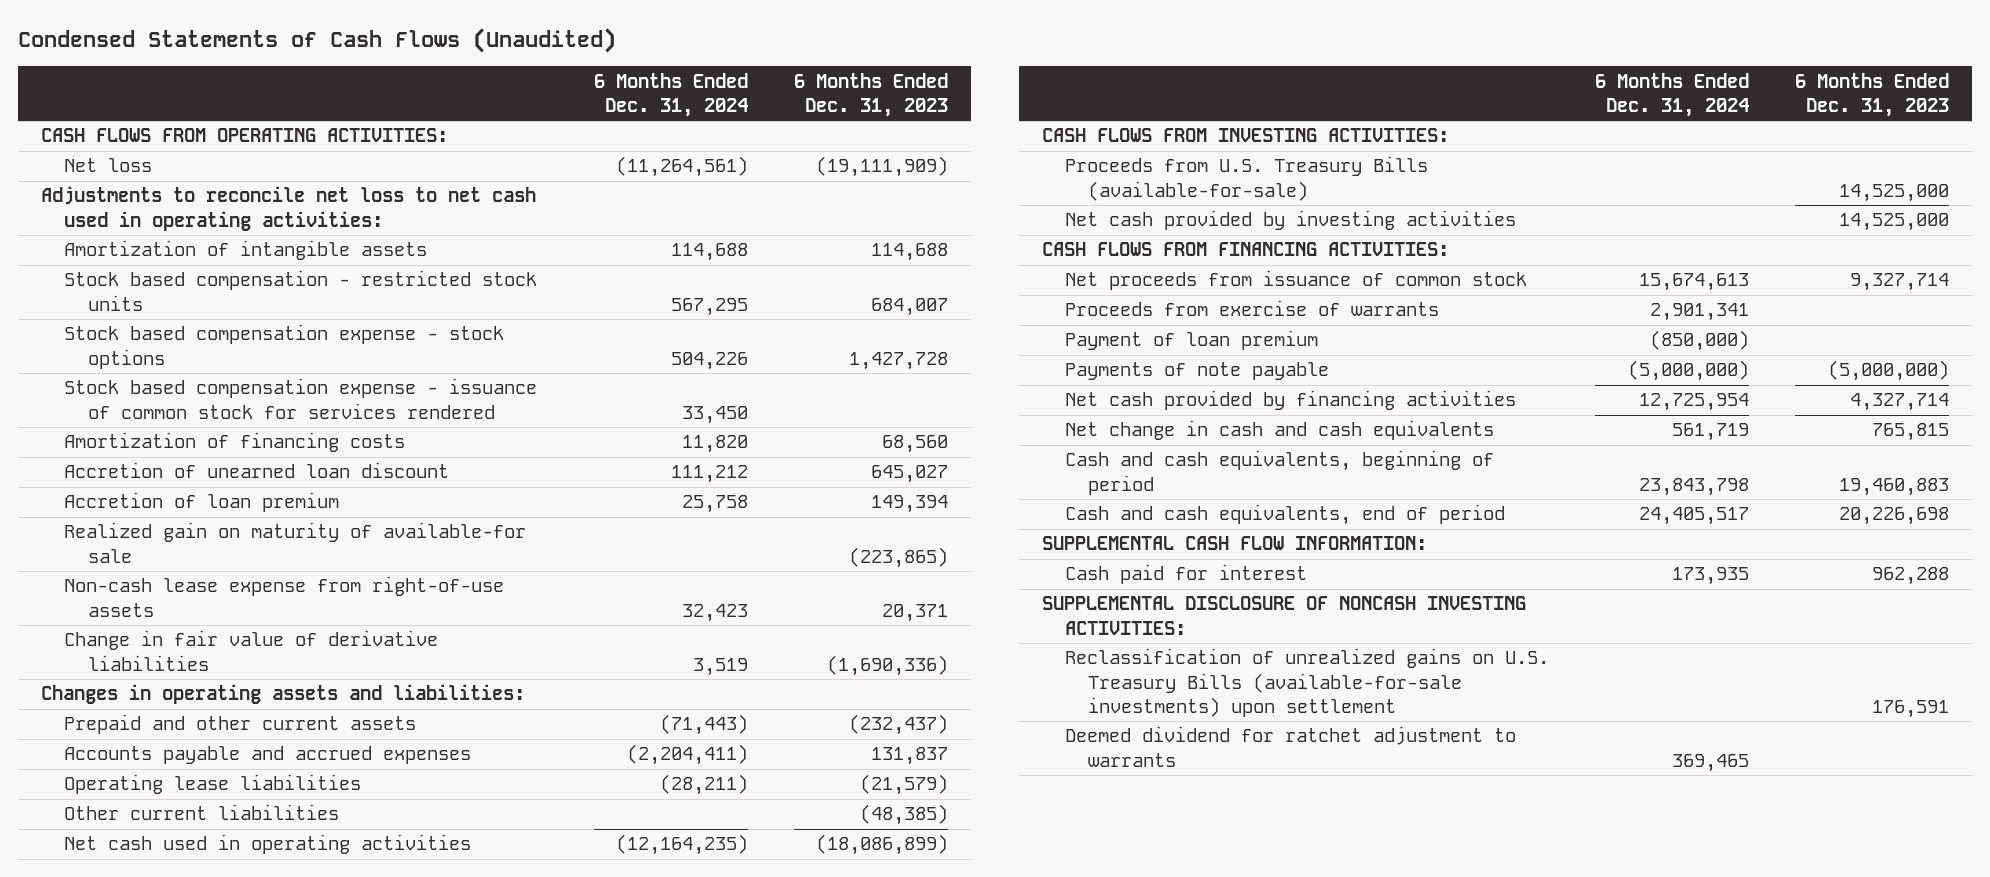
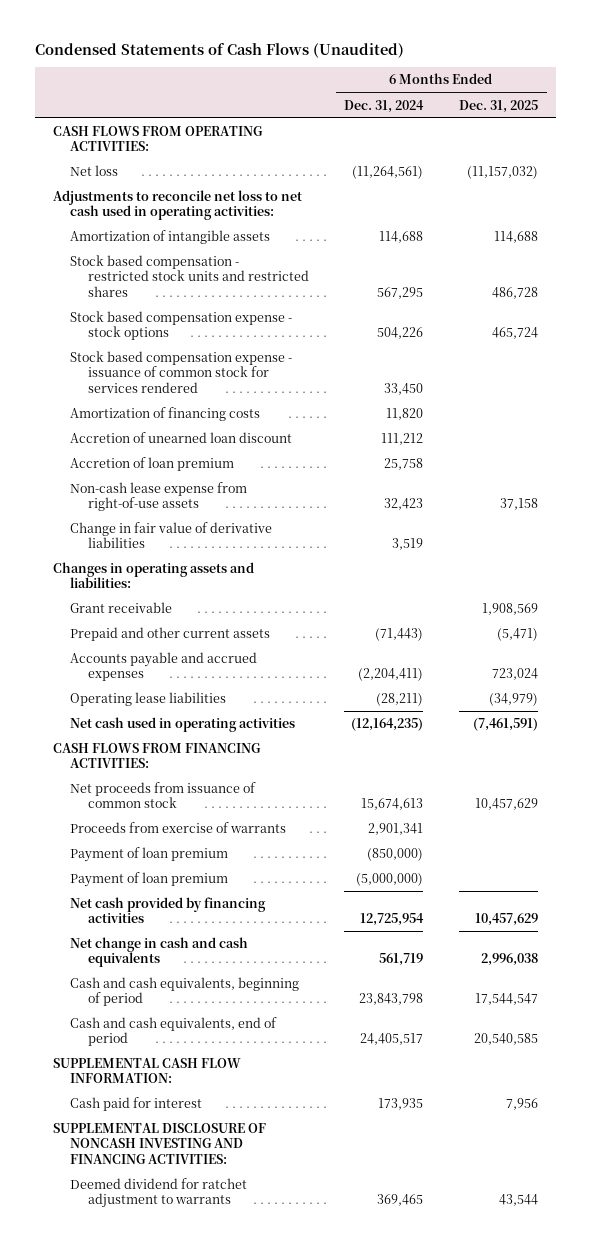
- | 6 Months Ended Dec. 31, 2024 | 6 Months Ended Dec. 31, 2023
+ | 6 Months Ended Dec. 31, 2024 | 6 Months Ended Dec. 31, 2025
- Stock based compensation - restricted stock units | 567,295 | 684,007
+ Stock based compensation - restricted stock units and restricted shares | 567,295 | 486,728
- Realized gain on maturity of available-for sale | | (223,865)
+ Grant receivable | | 1,908,569
- Other current liabilities | | (48,385)
- CASH FLOWS FROM INVESTING ACTIVITIES:
- Proceeds from U.S. Treasury Bills (available-for-sale) | | 14,525,000
- Net cash provided by investing activities | | 14,525,000
- Payments of note payable | (5,000,000) | (5,000,000)
+ Payment of loan premium | (5,000,000) |
- SUPPLEMENTAL DISCLOSURE OF NONCASH INVESTING ACTIVITIES:
- Reclassification of unrealized gains on U.S. Treasury Bills (available-for-sale investments) upon settlement | | 176,591
+ SUPPLEMENTAL DISCLOSURE OF NONCASH INVESTING AND FINANCING ACTIVITIES:

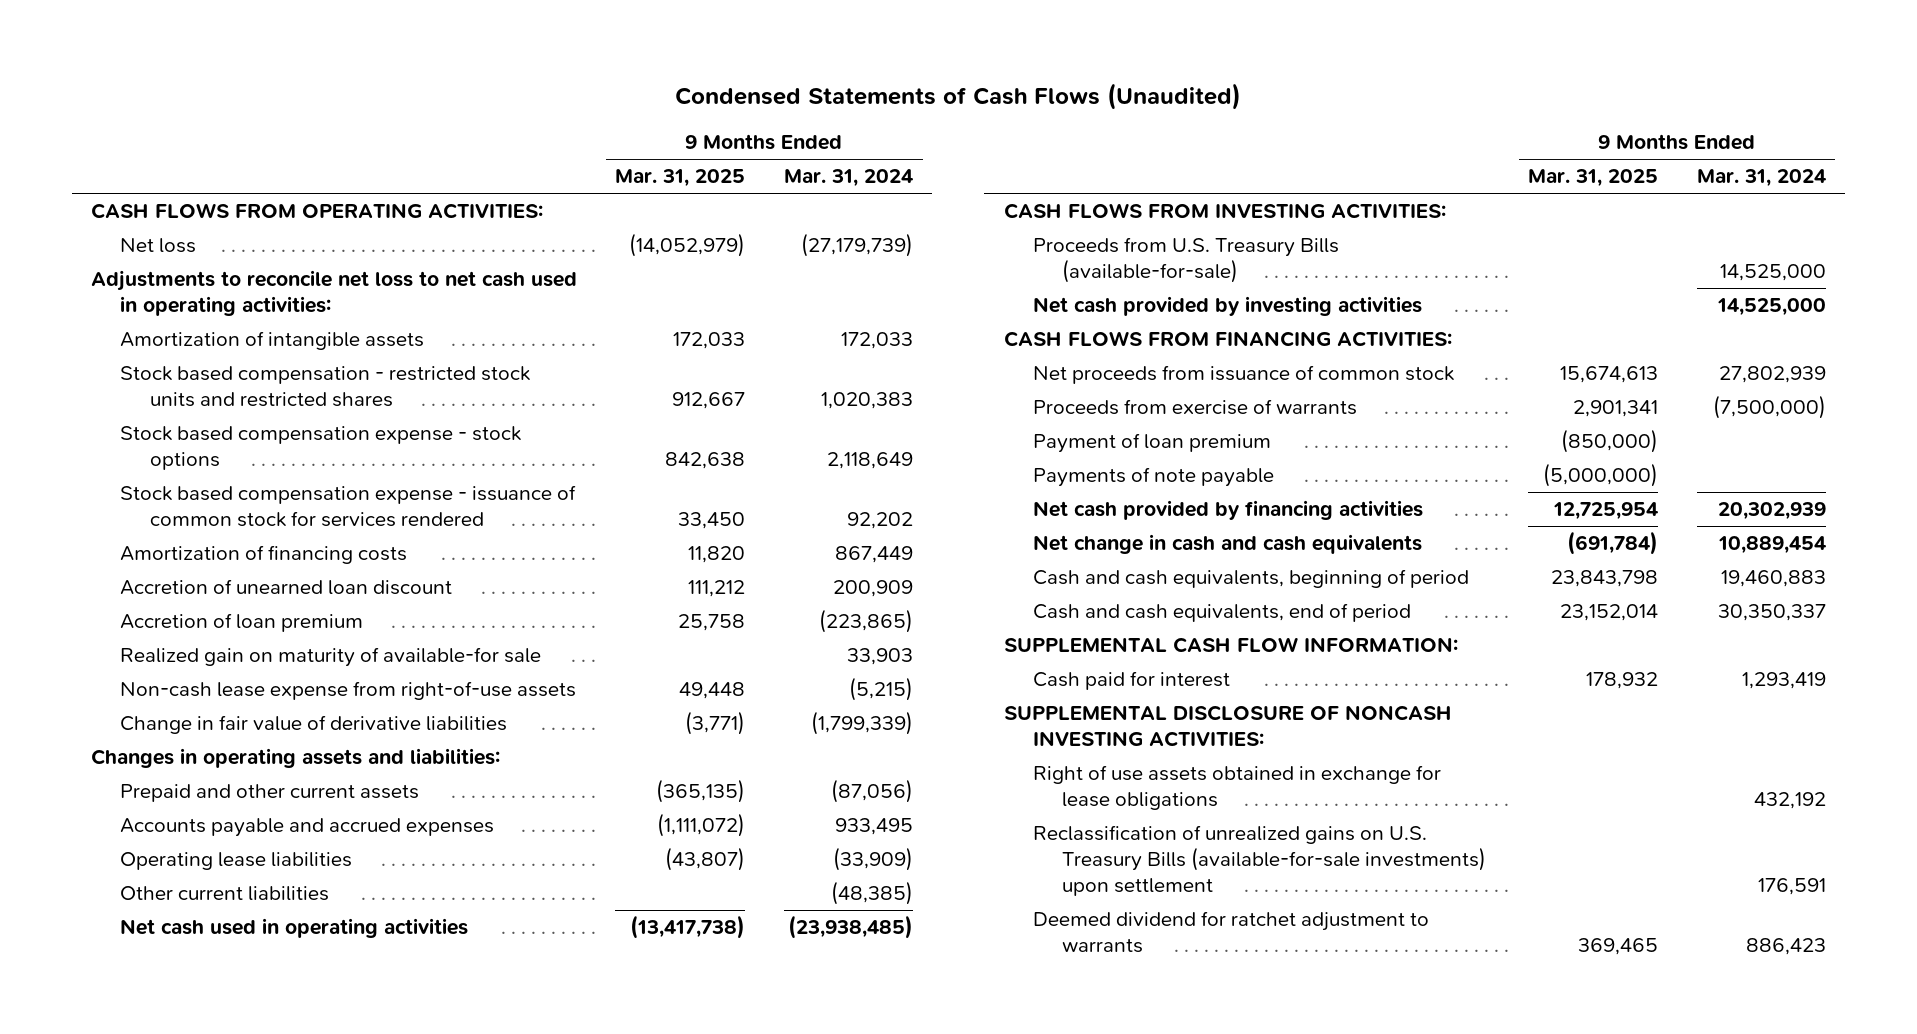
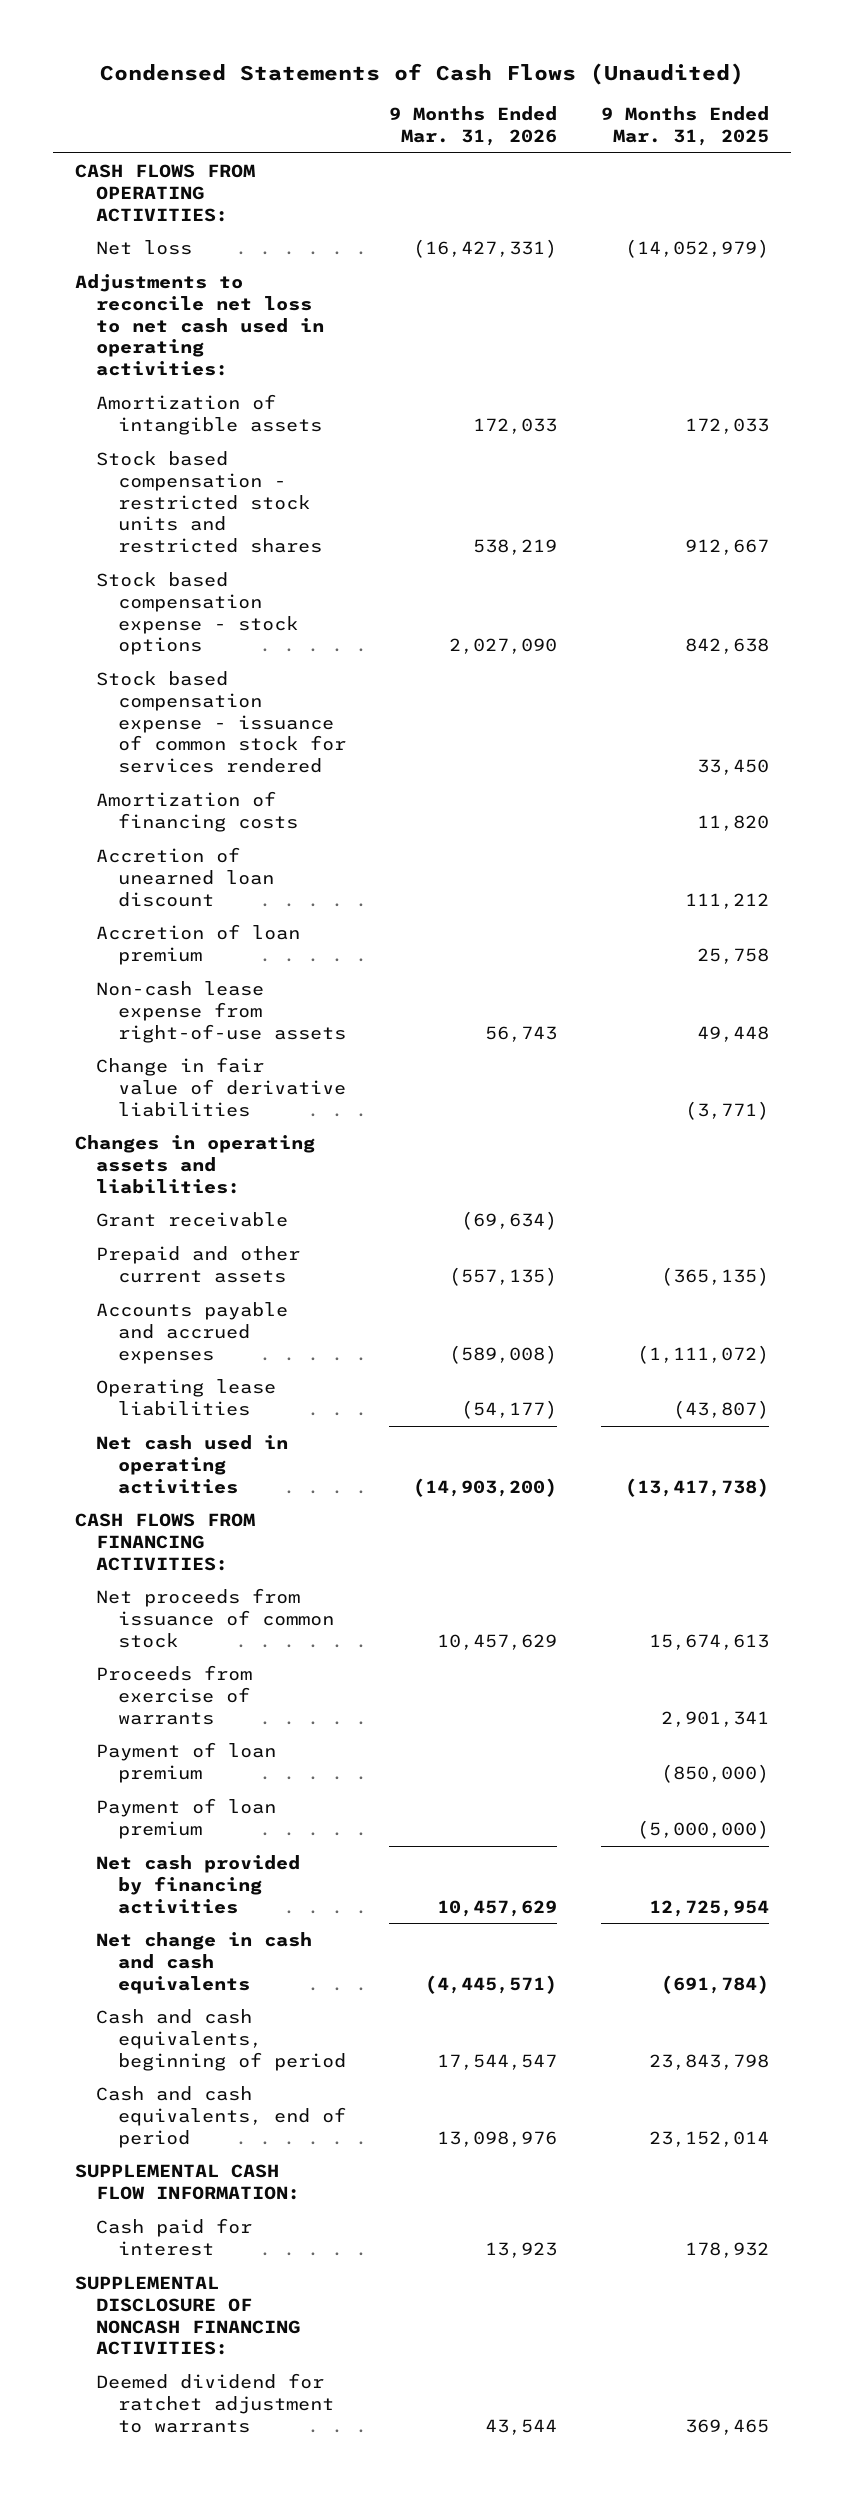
- | 9 Months Ended Mar. 31, 2025 | 9 Months Ended Mar. 31, 2024
+ | 9 Months Ended Mar. 31, 2026 | 9 Months Ended Mar. 31, 2025
- Realized gain on maturity of available-for sale | | 33,903
+ Grant receivable | (69,634) |
- Other current liabilities | | (48,385)
- CASH FLOWS FROM INVESTING ACTIVITIES:
- Proceeds from U.S. Treasury Bills (available-for-sale) | | 14,525,000
- Net cash provided by investing activities | | 14,525,000
- Payments of note payable | (5,000,000) |
+ Payment of loan premium | | (5,000,000)
- SUPPLEMENTAL DISCLOSURE OF NONCASH INVESTING ACTIVITIES:
- Right of use assets obtained in exchange for lease obligations | | 432,192
- Reclassification of unrealized gains on U.S. Treasury Bills (available-for-sale investments) upon settlement | | 176,591
+ SUPPLEMENTAL DISCLOSURE OF NONCASH FINANCING ACTIVITIES:

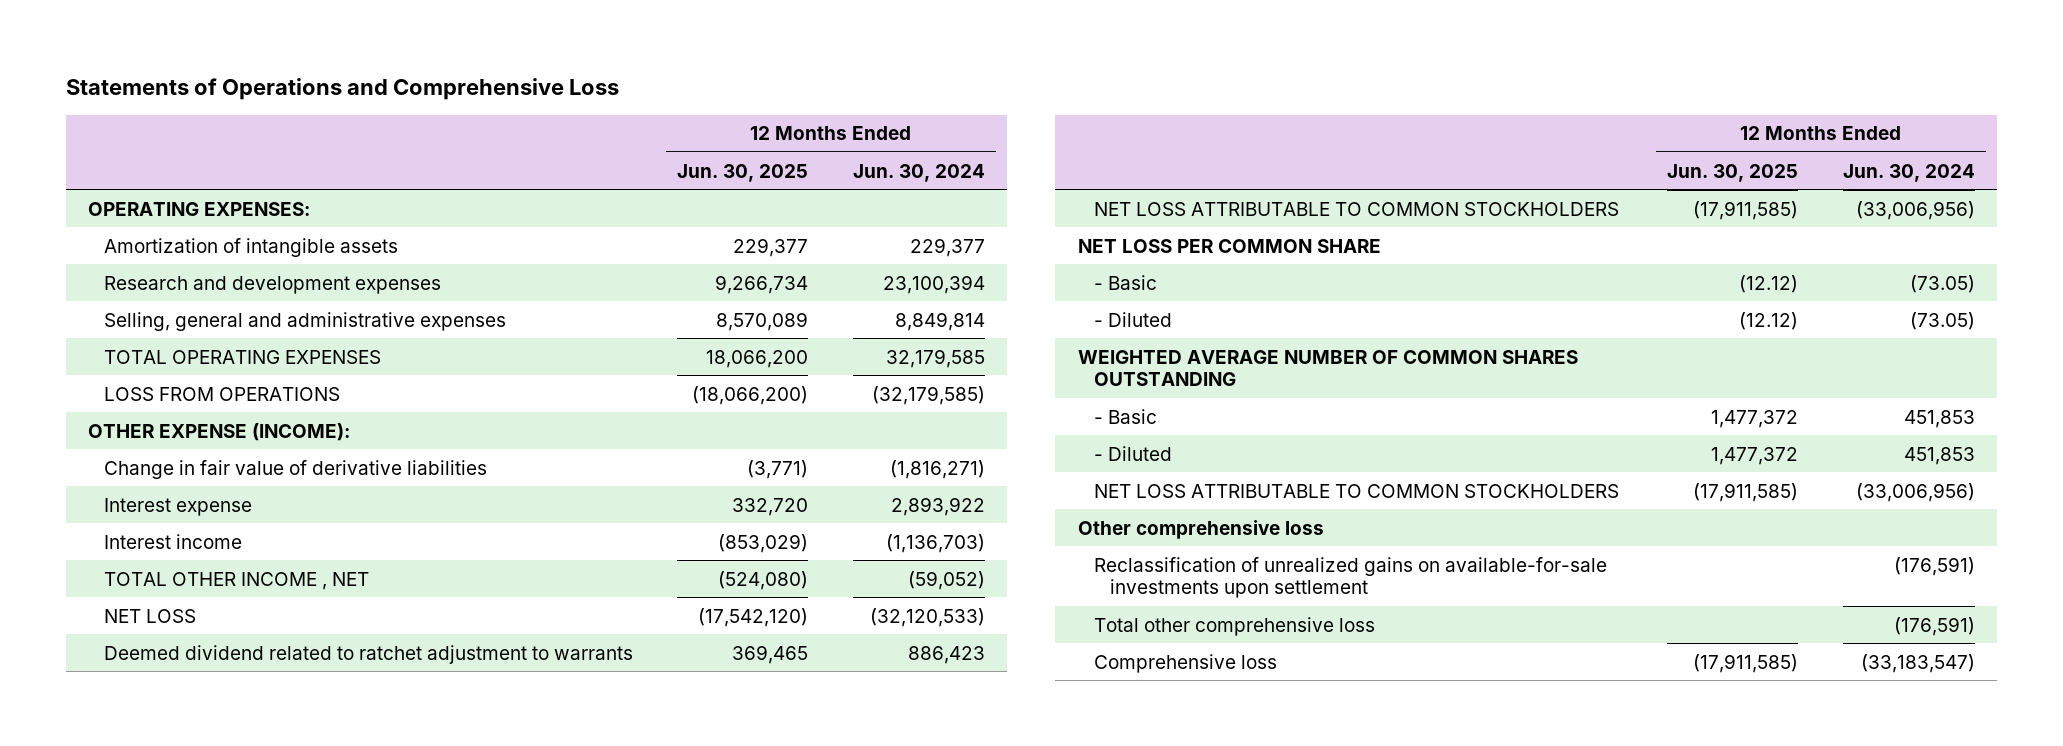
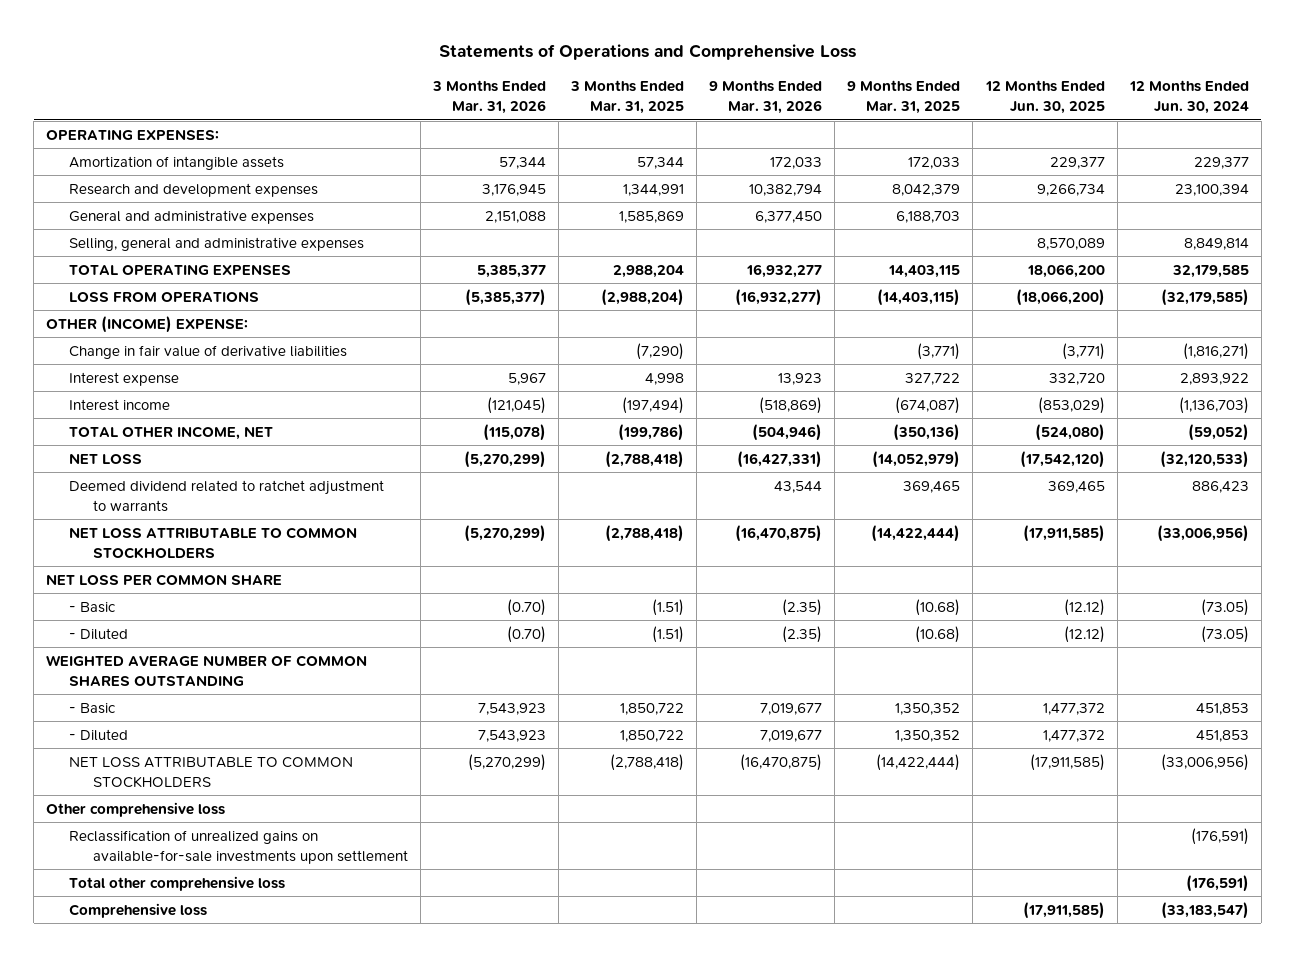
- | 12 Months Ended Jun. 30, 2025 | 12 Months Ended Jun. 30, 2024
+ | 3 Months Ended Mar. 31, 2026 | 3 Months Ended Mar. 31, 2025 | 9 Months Ended Mar. 31, 2026 | 9 Months Ended Mar. 31, 2025 | 12 Months Ended Jun. 30, 2025 | 12 Months Ended Jun. 30, 2024
+ General and administrative expenses | 2,151,088 | 1,585,869 | 6,377,450 | 6,188,703 | |
- OTHER EXPENSE (INCOME):
+ OTHER (INCOME) EXPENSE:
- TOTAL OTHER INCOME , NET | (524,080) | (59,052)
+ TOTAL OTHER INCOME, NET | (115,078) | (199,786) | (504,946) | (350,136) | (524,080) | (59,052)

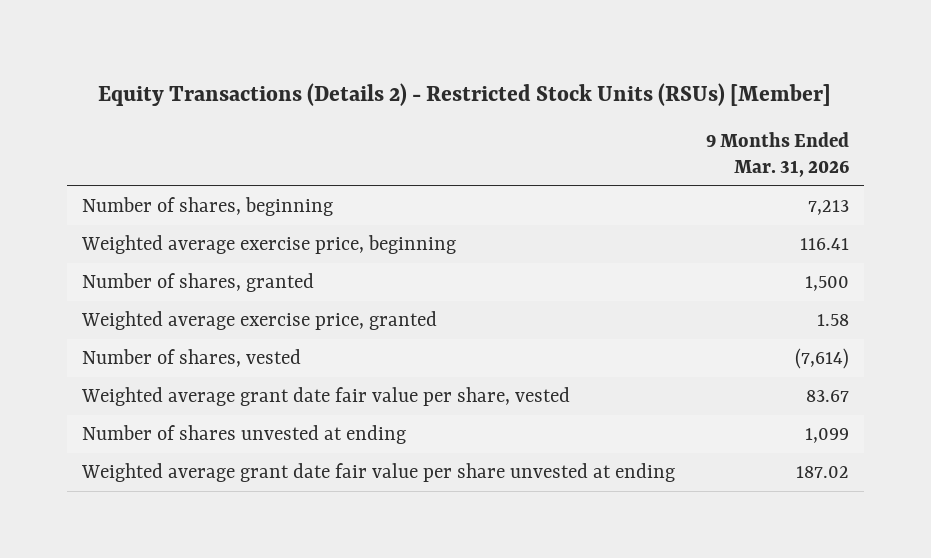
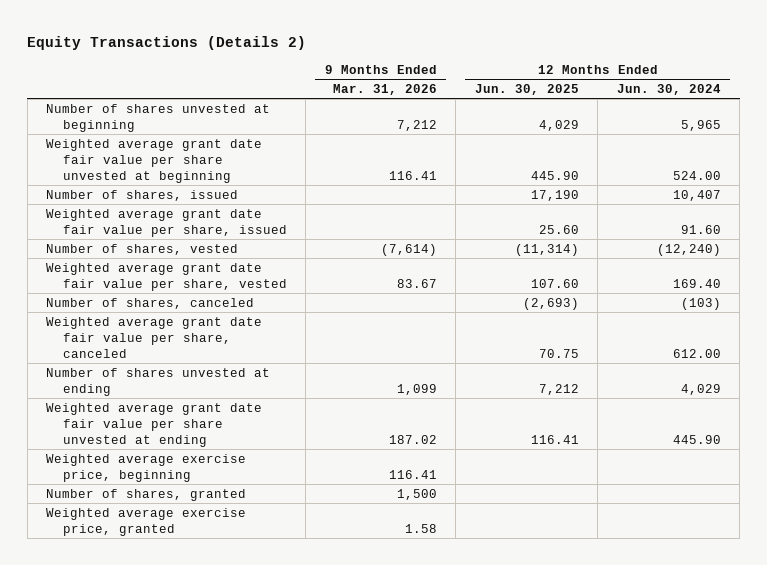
- Equity Transactions (Details 2) - Restricted Stock Units (RSUs) [Member]
+ Equity Transactions (Details 2)
- | 9 Months Ended Mar. 31, 2026
+ | 9 Months Ended Mar. 31, 2026 | 12 Months Ended Jun. 30, 2025 | 12 Months Ended Jun. 30, 2024
- Number of shares, beginning | 7,213
+ Number of shares unvested at beginning | 7,212 | 4,029 | 5,965
+ Weighted average grant date fair value per share unvested at beginning | 116.41 | 445.90 | 524.00
+ Number of shares, issued | | 17,190 | 10,407
+ Weighted average grant date fair value per share, issued | | 25.60 | 91.60
+ Number of shares, canceled | | (2,693) | (103)
+ Weighted average grant date fair value per share, canceled | | 70.75 | 612.00
moved down: Weighted average exercise price, beginning | 116.41 | |
moved down: Number of shares, granted | 1,500 | |
moved down: Weighted average exercise price, granted | 1.58 | |

